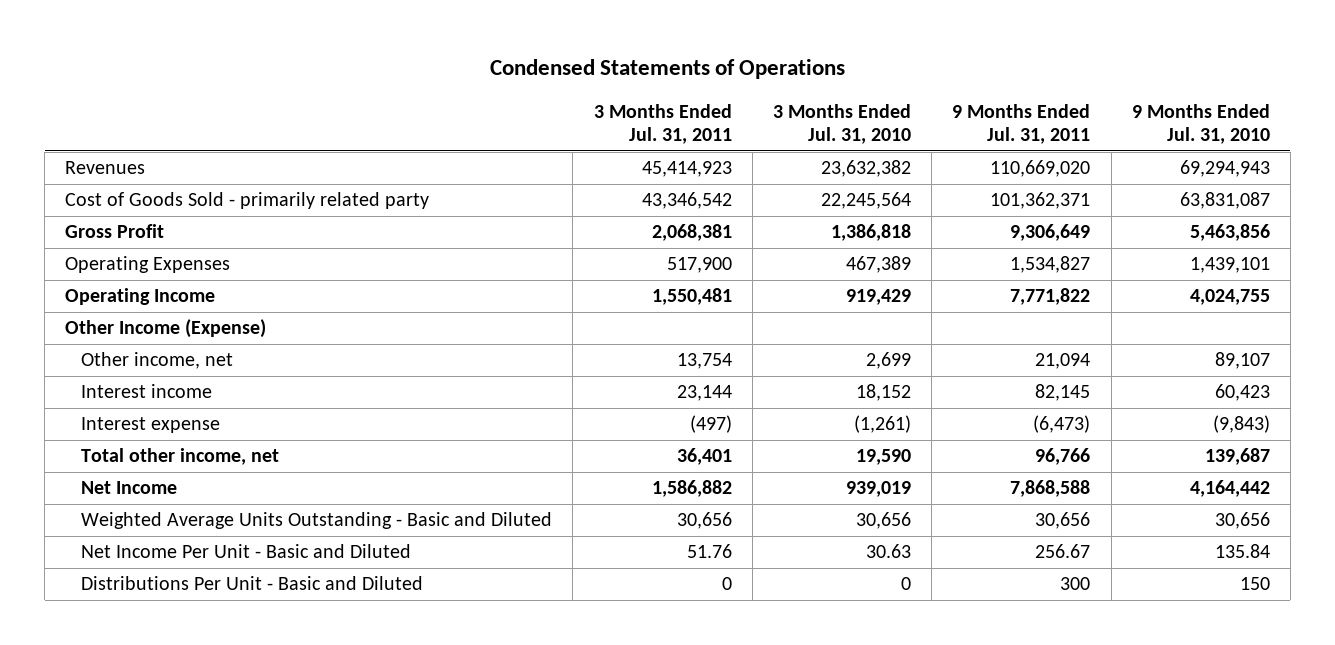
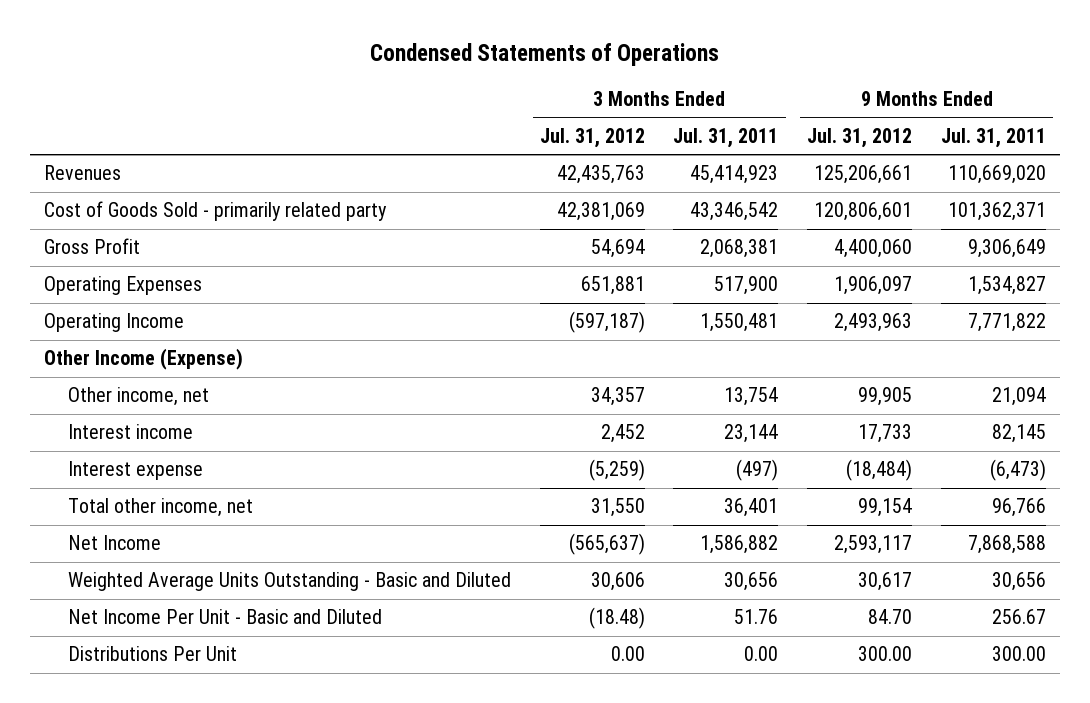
- | 3 Months Ended Jul. 31, 2011 | 3 Months Ended Jul. 31, 2010 | 9 Months Ended Jul. 31, 2011 | 9 Months Ended Jul. 31, 2010
+ | 3 Months Ended Jul. 31, 2012 | 3 Months Ended Jul. 31, 2011 | 9 Months Ended Jul. 31, 2012 | 9 Months Ended Jul. 31, 2011
- Distributions Per Unit - Basic and Diluted | 0 | 0 | 300 | 150
+ Distributions Per Unit | 0.00 | 0.00 | 300.00 | 300.00

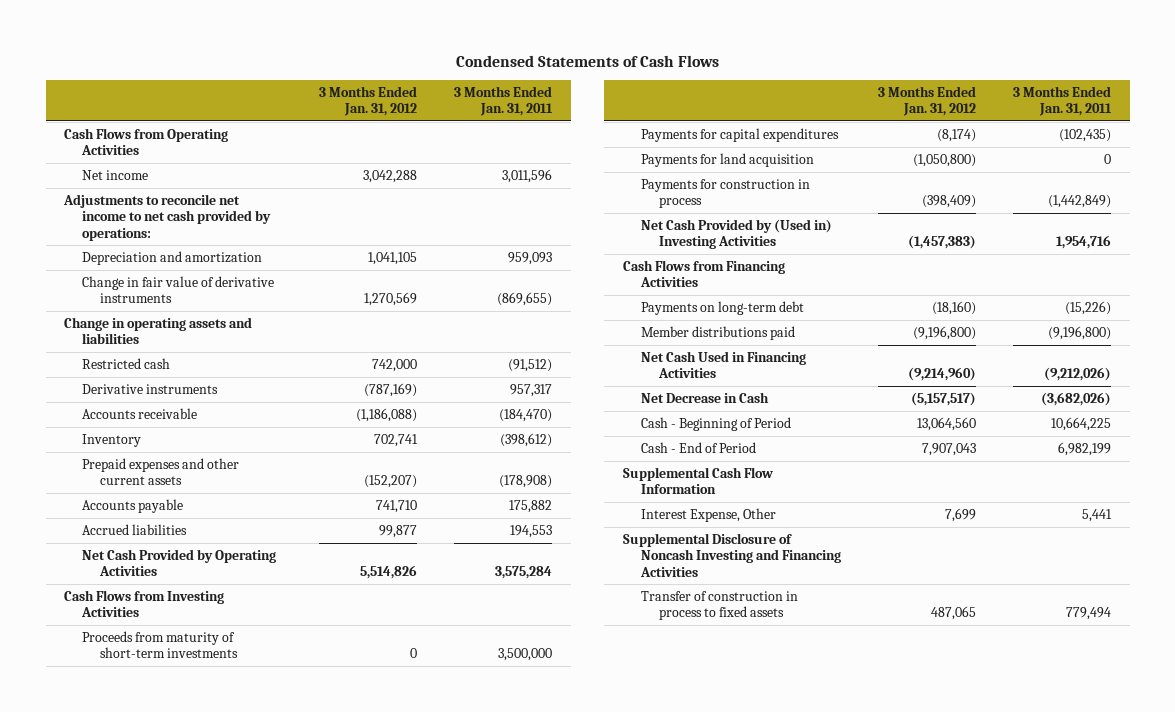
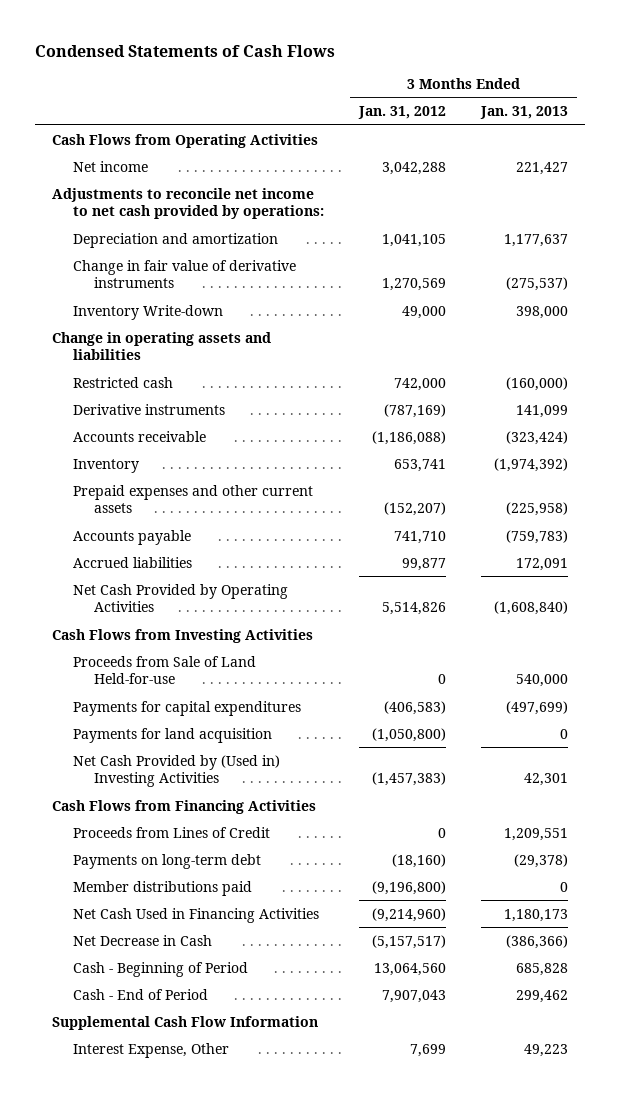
- | 3 Months Ended Jan. 31, 2012 | 3 Months Ended Jan. 31, 2011
+ | 3 Months Ended Jan. 31, 2012 | 3 Months Ended Jan. 31, 2013
+ Inventory Write-down | 49,000 | 398,000
- Inventory | 702,741 | (398,612)
+ Inventory | 653,741 | (1,974,392)
- Proceeds from maturity of short-term investments | 0 | 3,500,000
- Payments for capital expenditures | (8,174) | (102,435)
+ Proceeds from Sale of Land Held-for-use | 0 | 540,000
+ Payments for capital expenditures | (406,583) | (497,699)
- Payments for construction in process | (398,409) | (1,442,849)
+ Proceeds from Lines of Credit | 0 | 1,209,551
- Supplemental Disclosure of Noncash Investing and Financing Activities
- Transfer of construction in process to fixed assets | 487,065 | 779,494

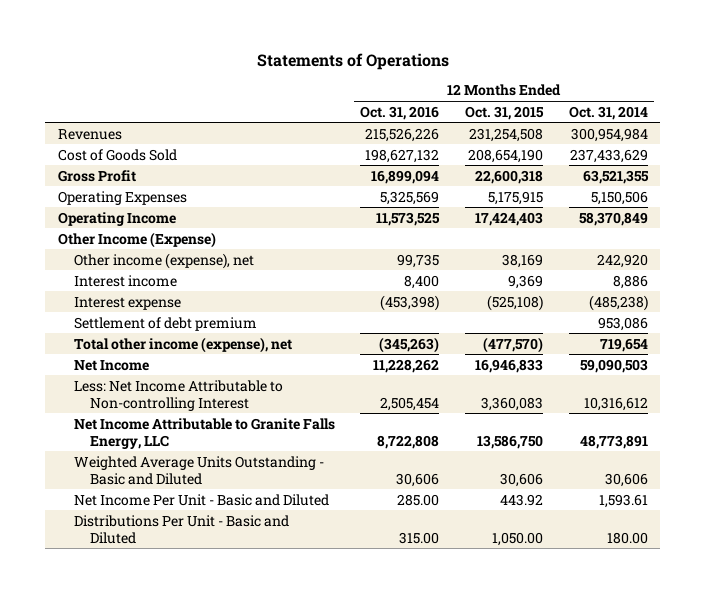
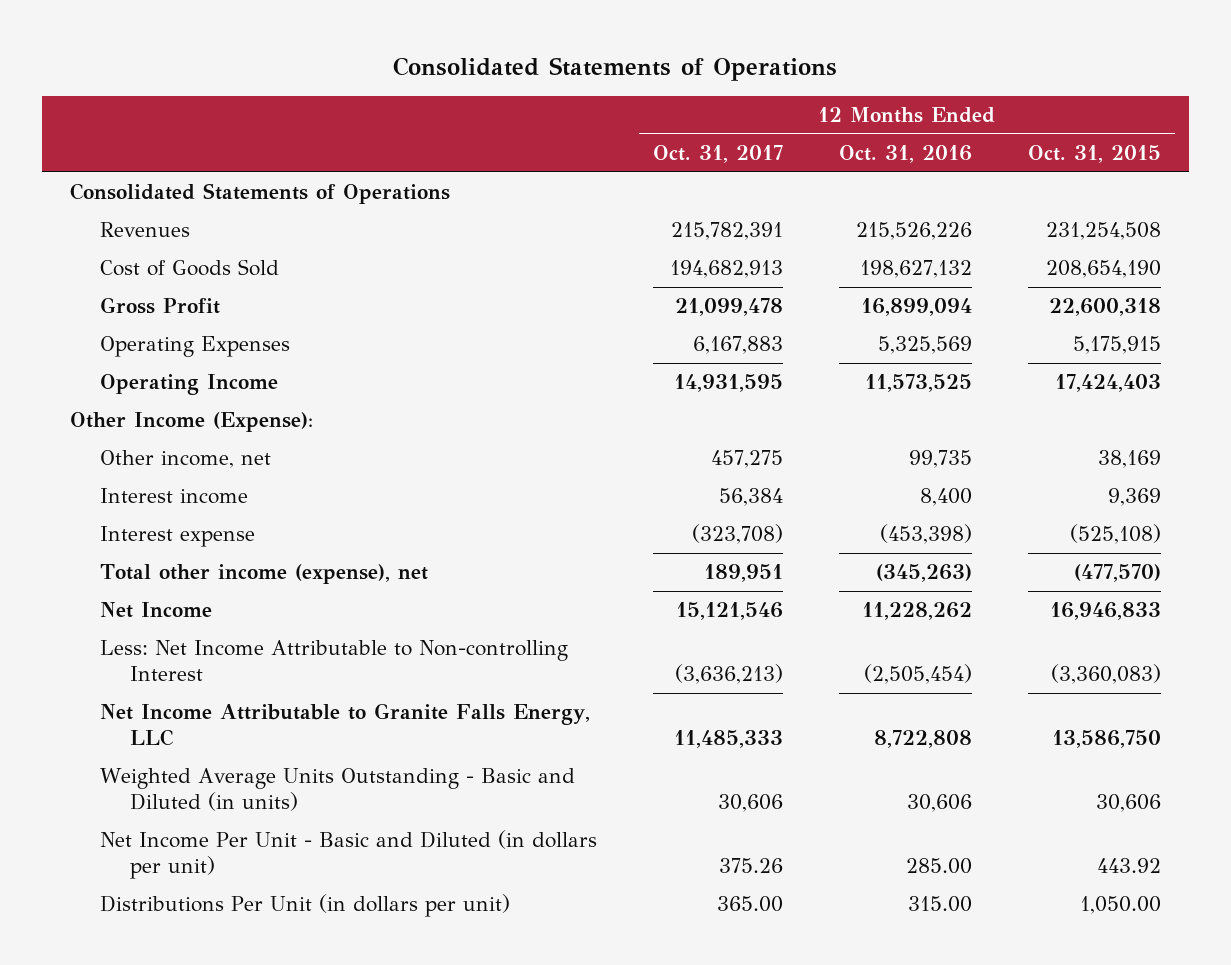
- Statements of Operations
+ Consolidated Statements of Operations
- | 12 Months Ended Oct. 31, 2016 | 12 Months Ended Oct. 31, 2015 | 12 Months Ended Oct. 31, 2014
+ | 12 Months Ended Oct. 31, 2017 | 12 Months Ended Oct. 31, 2016 | 12 Months Ended Oct. 31, 2015
+ Consolidated Statements of Operations
- Other Income (Expense)
- Other income (expense), net | 99,735 | 38,169 | 242,920
+ Other Income (Expense):
+ Other income, net | 457,275 | 99,735 | 38,169
- Settlement of debt premium | | | 953,086
- Less: Net Income Attributable to Non-controlling Interest | 2,505,454 | 3,360,083 | 10,316,612
+ Less: Net Income Attributable to Non-controlling Interest | (3,636,213) | (2,505,454) | (3,360,083)
- Weighted Average Units Outstanding - Basic and Diluted | 30,606 | 30,606 | 30,606
- Net Income Per Unit - Basic and Diluted | 285.00 | 443.92 | 1,593.61
- Distributions Per Unit - Basic and Diluted | 315.00 | 1,050.00 | 180.00
+ Weighted Average Units Outstanding - Basic and Diluted (in units) | 30,606 | 30,606 | 30,606
+ Net Income Per Unit - Basic and Diluted (in dollars per unit) | 375.26 | 285.00 | 443.92
+ Distributions Per Unit (in dollars per unit) | 365.00 | 315.00 | 1,050.00

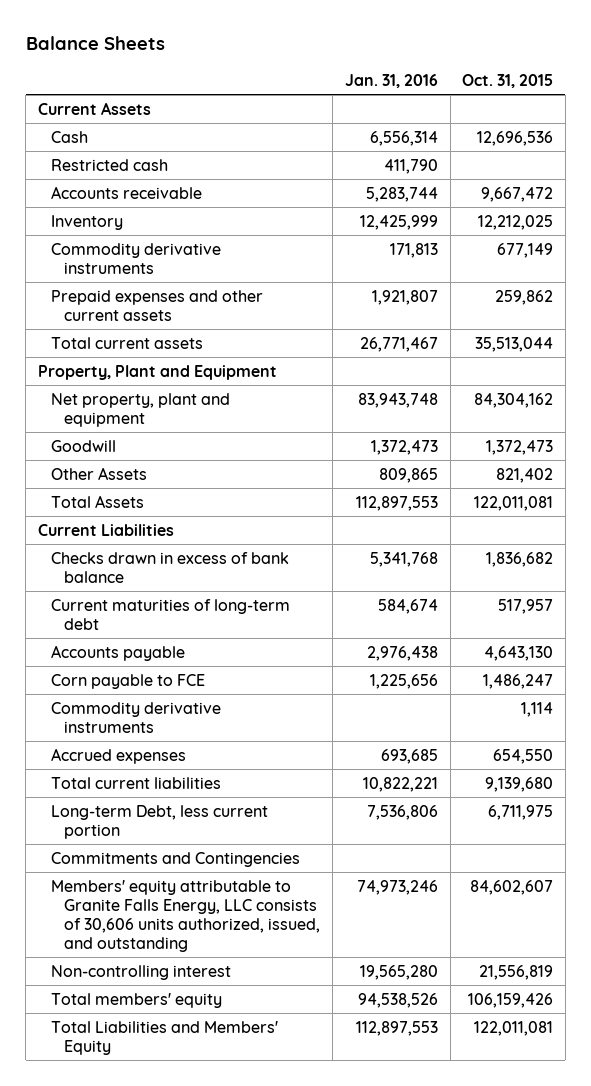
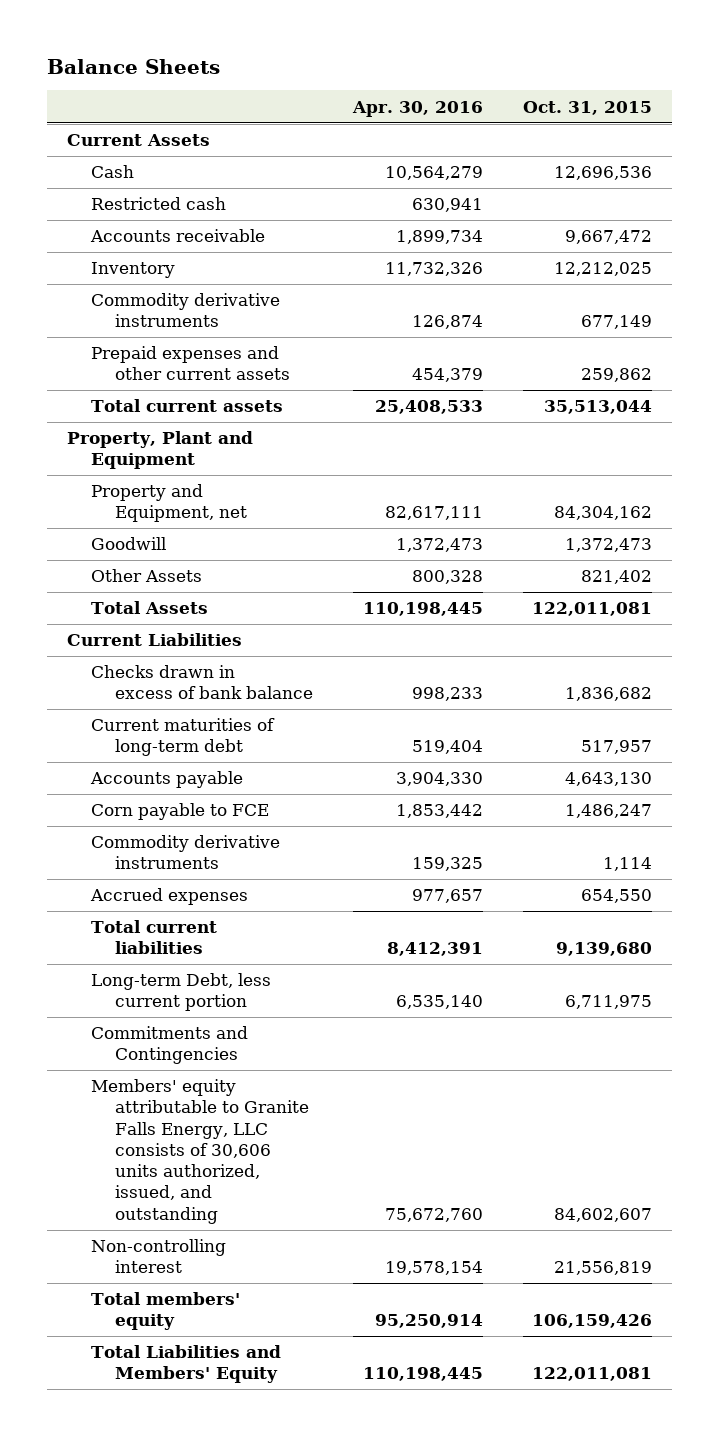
- | Jan. 31, 2016 | Oct. 31, 2015
+ | Apr. 30, 2016 | Oct. 31, 2015
- Net property, plant and equipment | 83,943,748 | 84,304,162
+ Property and Equipment, net | 82,617,111 | 84,304,162

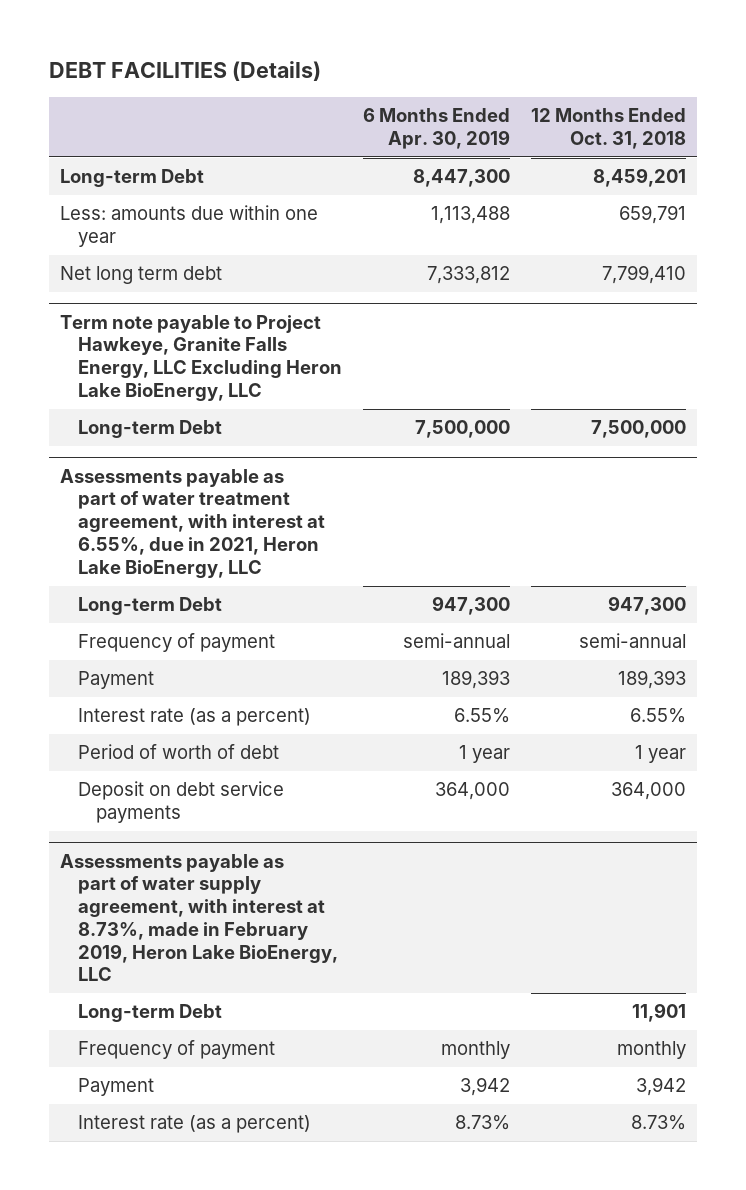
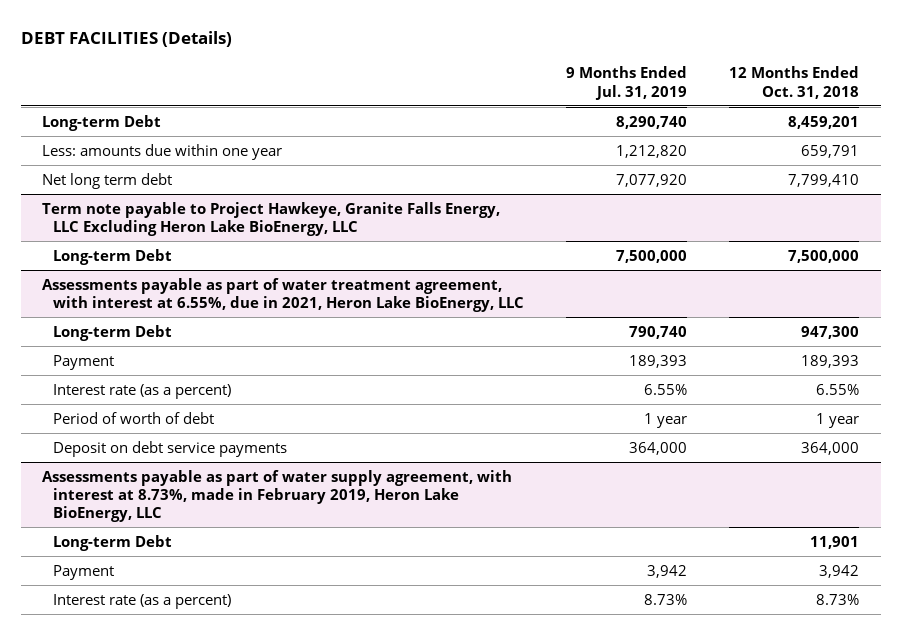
- | 6 Months Ended Apr. 30, 2019 | 12 Months Ended Oct. 31, 2018
+ | 9 Months Ended Jul. 31, 2019 | 12 Months Ended Oct. 31, 2018
@ Assessments payable as part of water treatment agreement, with interest at 6.55%, due in 2021, Heron Lake BioEnergy, LLC
- Frequency of payment | semi-annual | semi-annual
@ Assessments payable as part of water supply agreement, with interest at 8.73%, made in February 2019, Heron Lake BioEnergy, LLC
- Frequency of payment | monthly | monthly

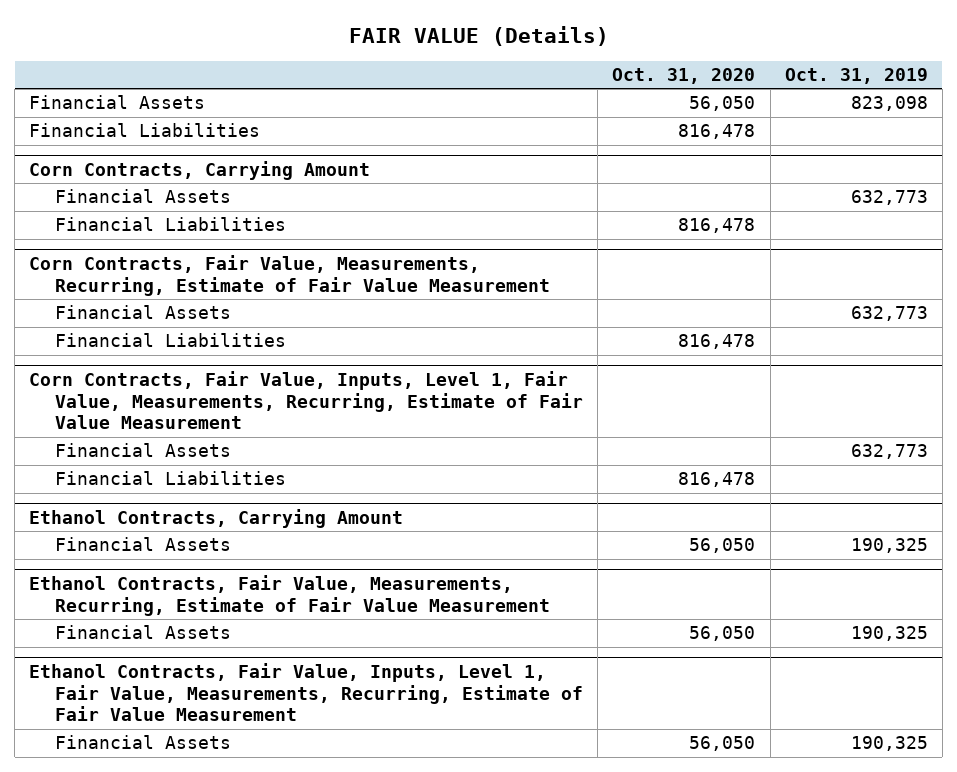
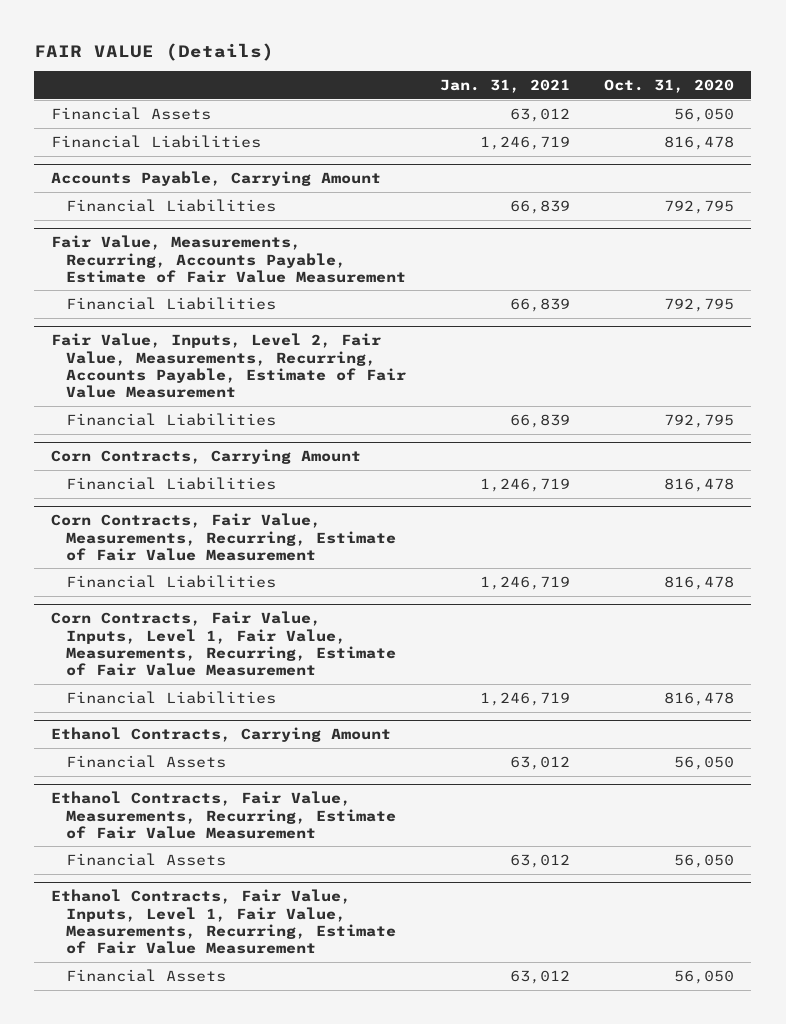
- | Oct. 31, 2020 | Oct. 31, 2019
+ | Jan. 31, 2021 | Oct. 31, 2020
+ Accounts Payable, Carrying Amount
+ Financial Liabilities | 66,839 | 792,795
+ Fair Value, Measurements, Recurring, Accounts Payable, Estimate of Fair Value Measurement
+ Financial Liabilities | 66,839 | 792,795
+ Fair Value, Inputs, Level 2, Fair Value, Measurements, Recurring, Accounts Payable, Estimate of Fair Value Measurement
+ Financial Liabilities | 66,839 | 792,795
@ Corn Contracts, Carrying Amount
- Financial Assets | | 632,773
@ Corn Contracts, Fair Value, Measurements, Recurring, Estimate of Fair Value Measurement
- Financial Assets | | 632,773
@ Corn Contracts, Fair Value, Inputs, Level 1, Fair Value, Measurements, Recurring, Estimate of Fair Value Measurement
- Financial Assets | | 632,773

